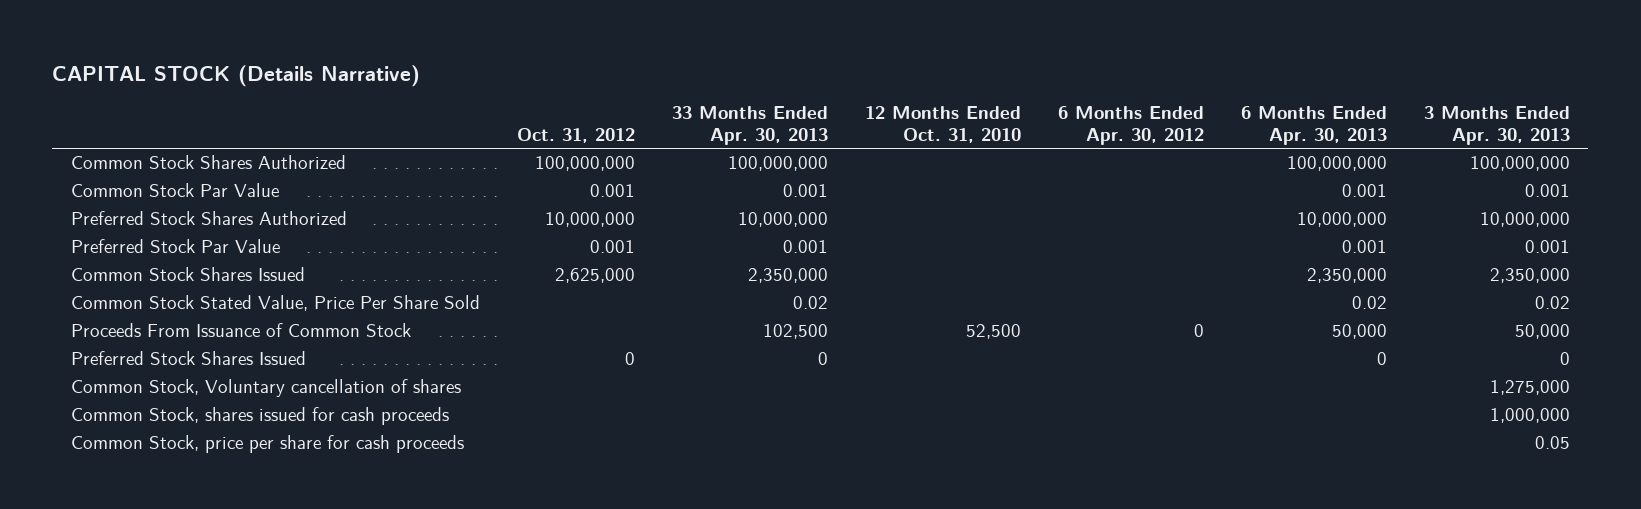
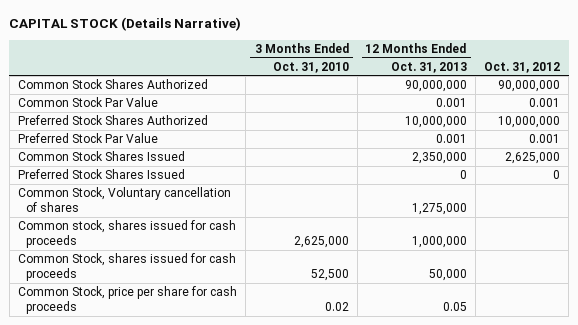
- | Oct. 31, 2012 | 33 Months Ended Apr. 30, 2013 | 12 Months Ended Oct. 31, 2010 | 6 Months Ended Apr. 30, 2012 | 6 Months Ended Apr. 30, 2013 | 3 Months Ended Apr. 30, 2013
+ | 3 Months Ended Oct. 31, 2010 | 12 Months Ended Oct. 31, 2013 | Oct. 31, 2012
- Common Stock Shares Authorized | 100,000,000 | 100,000,000 | | | 100,000,000 | 100,000,000
+ Common Stock Shares Authorized | | 90,000,000 | 90,000,000
- Common Stock Stated Value, Price Per Share Sold | | 0.02 | | | 0.02 | 0.02
- Proceeds From Issuance of Common Stock | | 102,500 | 52,500 | 0 | 50,000 | 50,000
+ Common stock, shares issued for cash proceeds | 2,625,000 | 1,000,000 |

